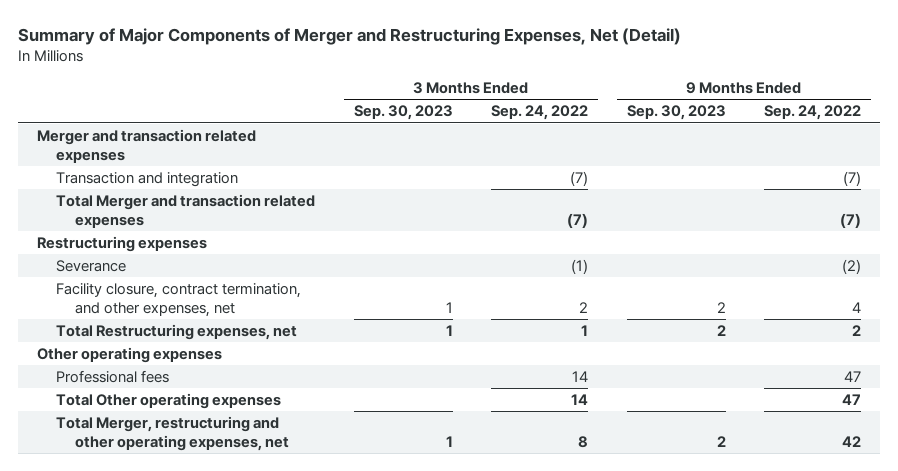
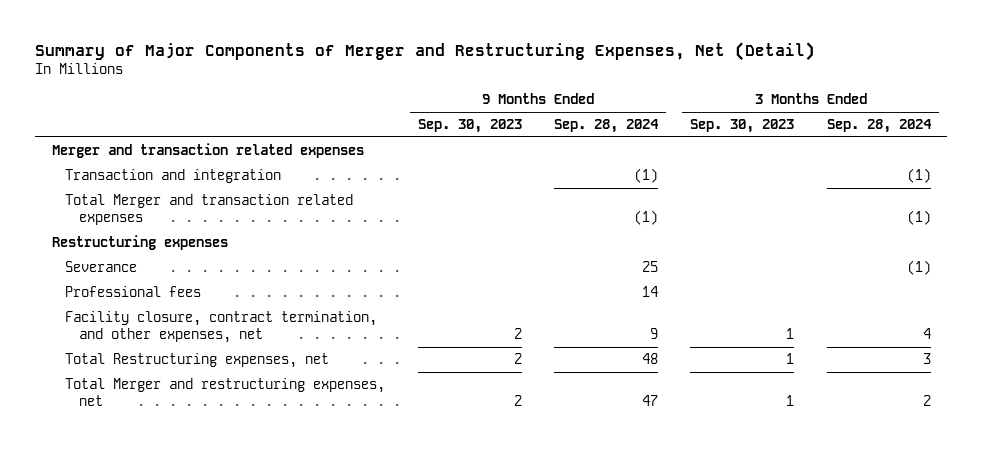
- | 3 Months Ended Sep. 30, 2023 | 3 Months Ended Sep. 24, 2022 | 9 Months Ended Sep. 30, 2023 | 9 Months Ended Sep. 24, 2022
+ | 9 Months Ended Sep. 30, 2023 | 9 Months Ended Sep. 28, 2024 | 3 Months Ended Sep. 30, 2023 | 3 Months Ended Sep. 28, 2024
moved up: Professional fees | | 14 | |
- Other operating expenses
- Total Other operating expenses | | 14 | | 47
- Total Merger, restructuring and other operating expenses, net | 1 | 8 | 2 | 42
+ Total Merger and restructuring expenses, net | 2 | 47 | 1 | 2

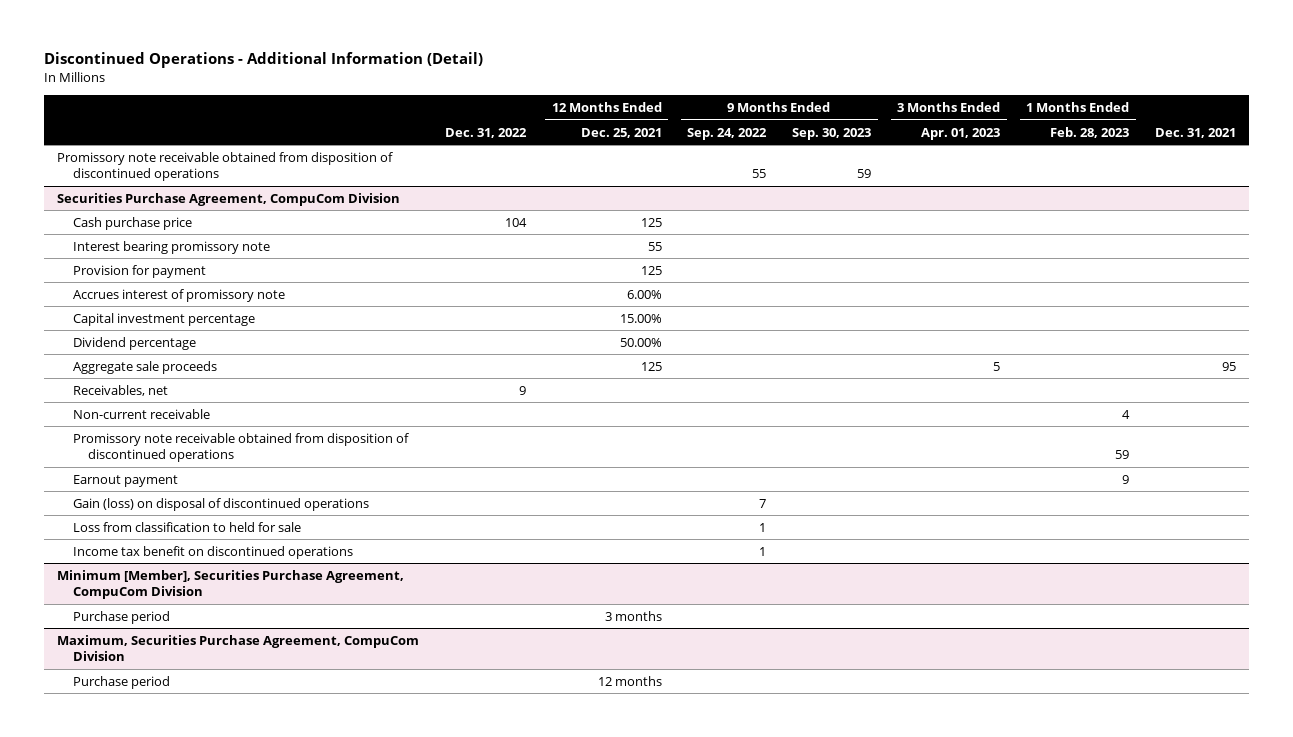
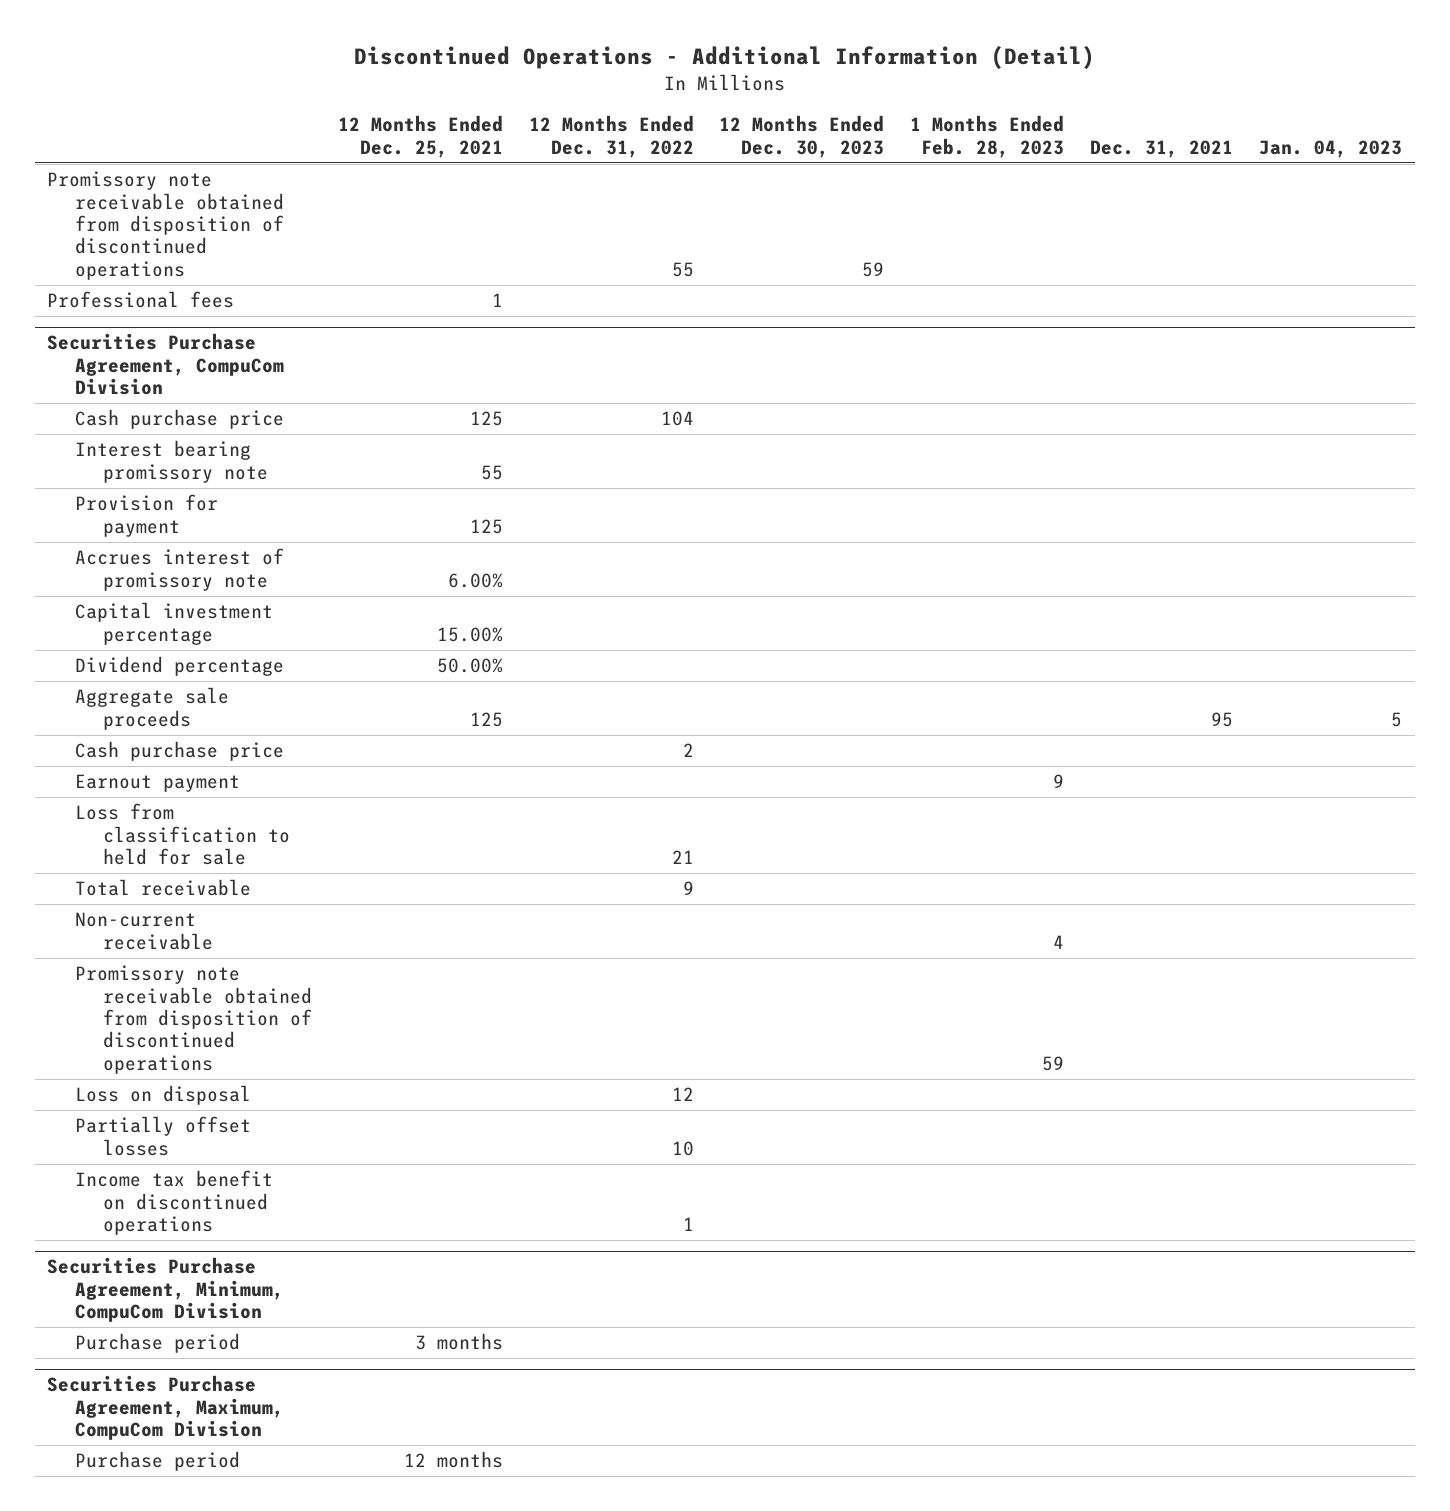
- | Dec. 31, 2022 | 12 Months Ended Dec. 25, 2021 | 9 Months Ended Sep. 24, 2022 | 9 Months Ended Sep. 30, 2023 | 3 Months Ended Apr. 01, 2023 | 1 Months Ended Feb. 28, 2023 | Dec. 31, 2021
+ | 12 Months Ended Dec. 25, 2021 | 12 Months Ended Dec. 31, 2022 | 12 Months Ended Dec. 30, 2023 | 1 Months Ended Feb. 28, 2023 | Dec. 31, 2021 | Jan. 04, 2023
+ Professional fees | 1 | | | | |
@ Securities Purchase Agreement, CompuCom Division
- Receivables, net | 9 | | | | | |
+ Cash purchase price | | 2 | | | |
- Gain (loss) on disposal of discontinued operations | | | 7 | | | |
+ Total receivable | | 9 | | | |
moved down: Non-current receivable | | | | 4 | |
moved down: Promissory note receivable obtained from disposition of discontinued operations | | | | 59 | |
+ Loss on disposal | | 12 | | | |
+ Partially offset losses | | 10 | | | |
- Minimum [Member], Securities Purchase Agreement, CompuCom Division
+ Securities Purchase Agreement, Minimum, CompuCom Division
- Maximum, Securities Purchase Agreement, CompuCom Division
+ Securities Purchase Agreement, Maximum, CompuCom Division

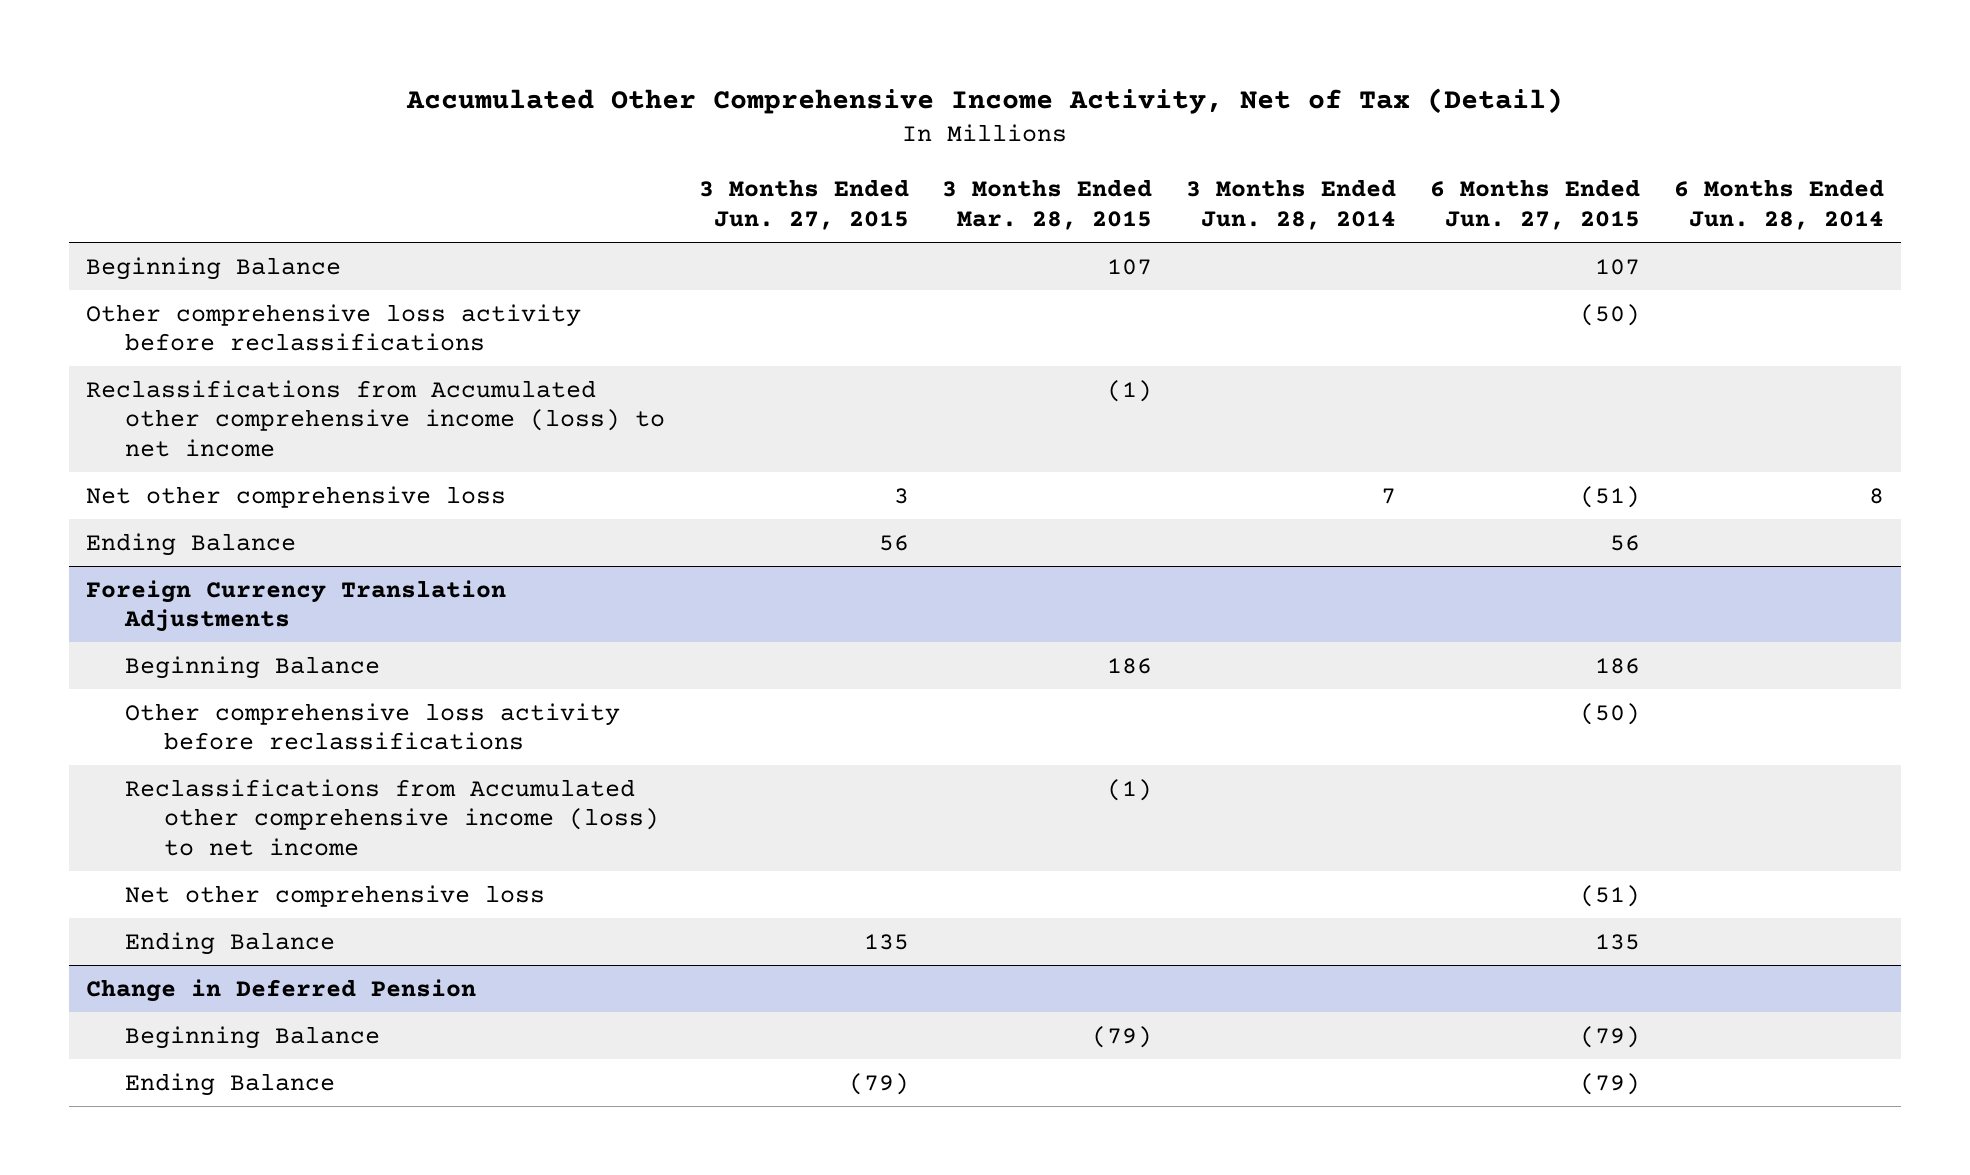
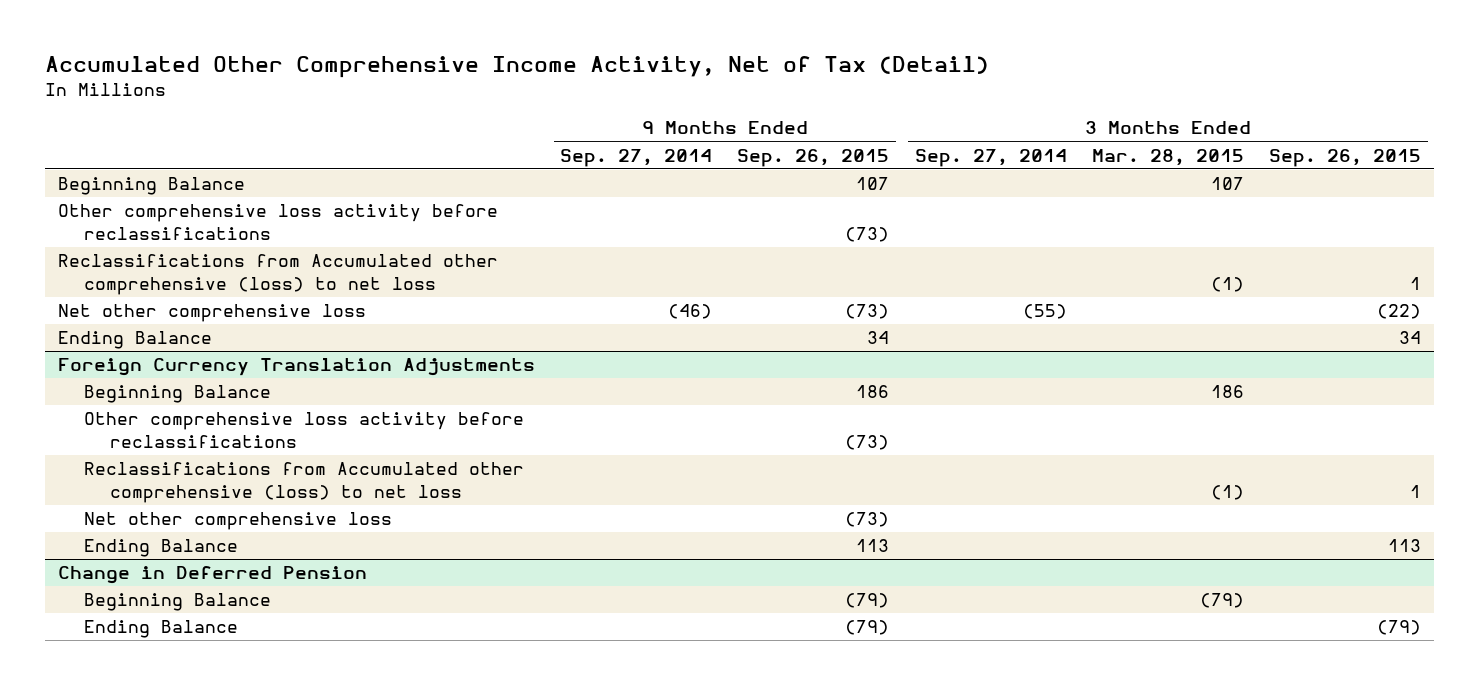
- | 3 Months Ended Jun. 27, 2015 | 3 Months Ended Mar. 28, 2015 | 3 Months Ended Jun. 28, 2014 | 6 Months Ended Jun. 27, 2015 | 6 Months Ended Jun. 28, 2014
+ | 9 Months Ended Sep. 27, 2014 | 9 Months Ended Sep. 26, 2015 | 3 Months Ended Sep. 27, 2014 | 3 Months Ended Mar. 28, 2015 | 3 Months Ended Sep. 26, 2015
- Reclassifications from Accumulated other comprehensive income (loss) to net income | | (1) | | |
+ Reclassifications from Accumulated other comprehensive (loss) to net loss | | | | (1) | 1
@ Foreign Currency Translation Adjustments
- Reclassifications from Accumulated other comprehensive income (loss) to net income | | (1) | | |
+ Reclassifications from Accumulated other comprehensive (loss) to net loss | | | | (1) | 1

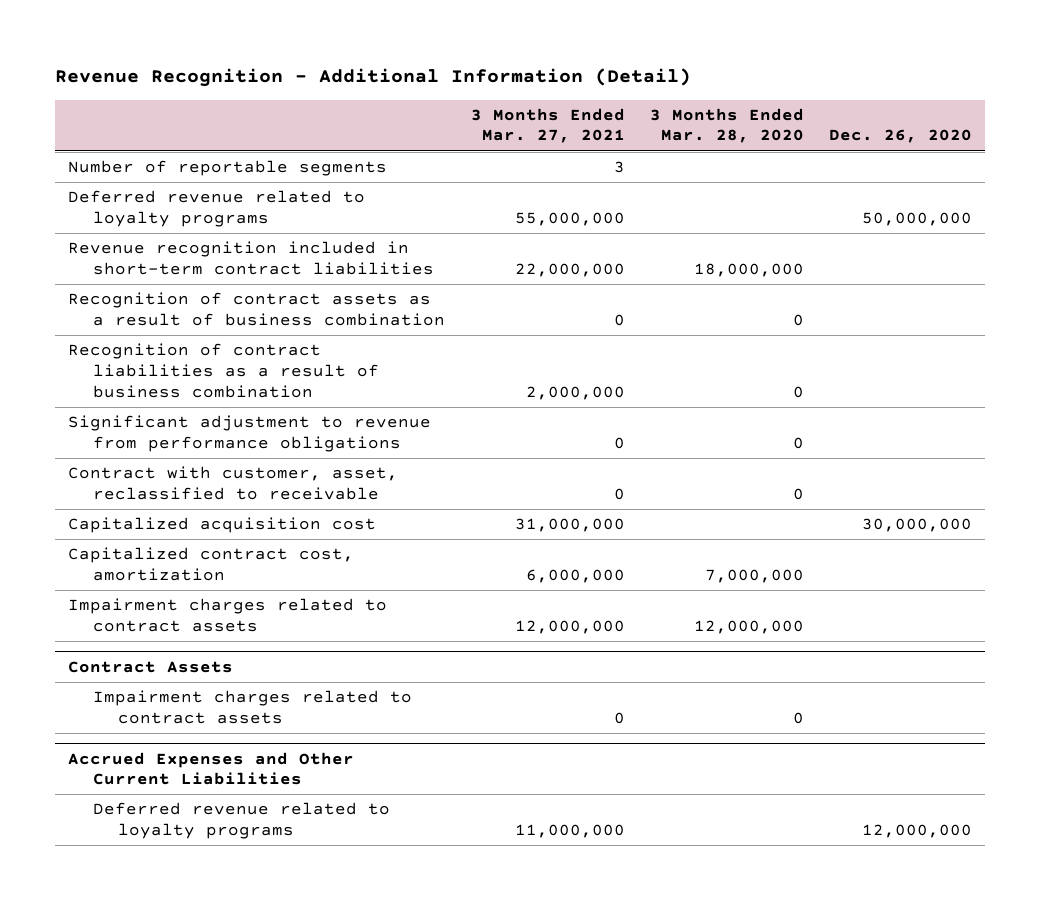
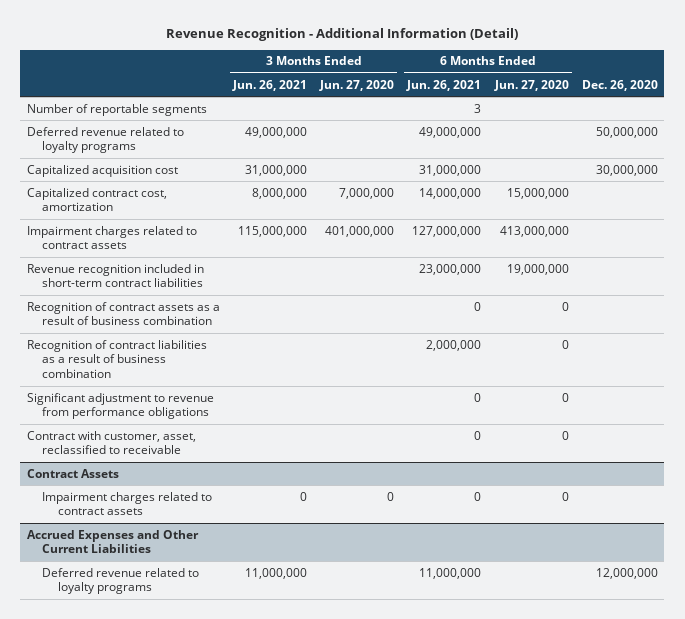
- | 3 Months Ended Mar. 27, 2021 | 3 Months Ended Mar. 28, 2020 | Dec. 26, 2020
+ | 3 Months Ended Jun. 26, 2021 | 3 Months Ended Jun. 27, 2020 | 6 Months Ended Jun. 26, 2021 | 6 Months Ended Jun. 27, 2020 | Dec. 26, 2020
moved up: Capitalized acquisition cost | 31,000,000 | | 31,000,000 | | 30,000,000
moved up: Capitalized contract cost, amortization | 8,000,000 | 7,000,000 | 14,000,000 | 15,000,000 |
moved up: Impairment charges related to contract assets | 115,000,000 | 401,000,000 | 127,000,000 | 413,000,000 |

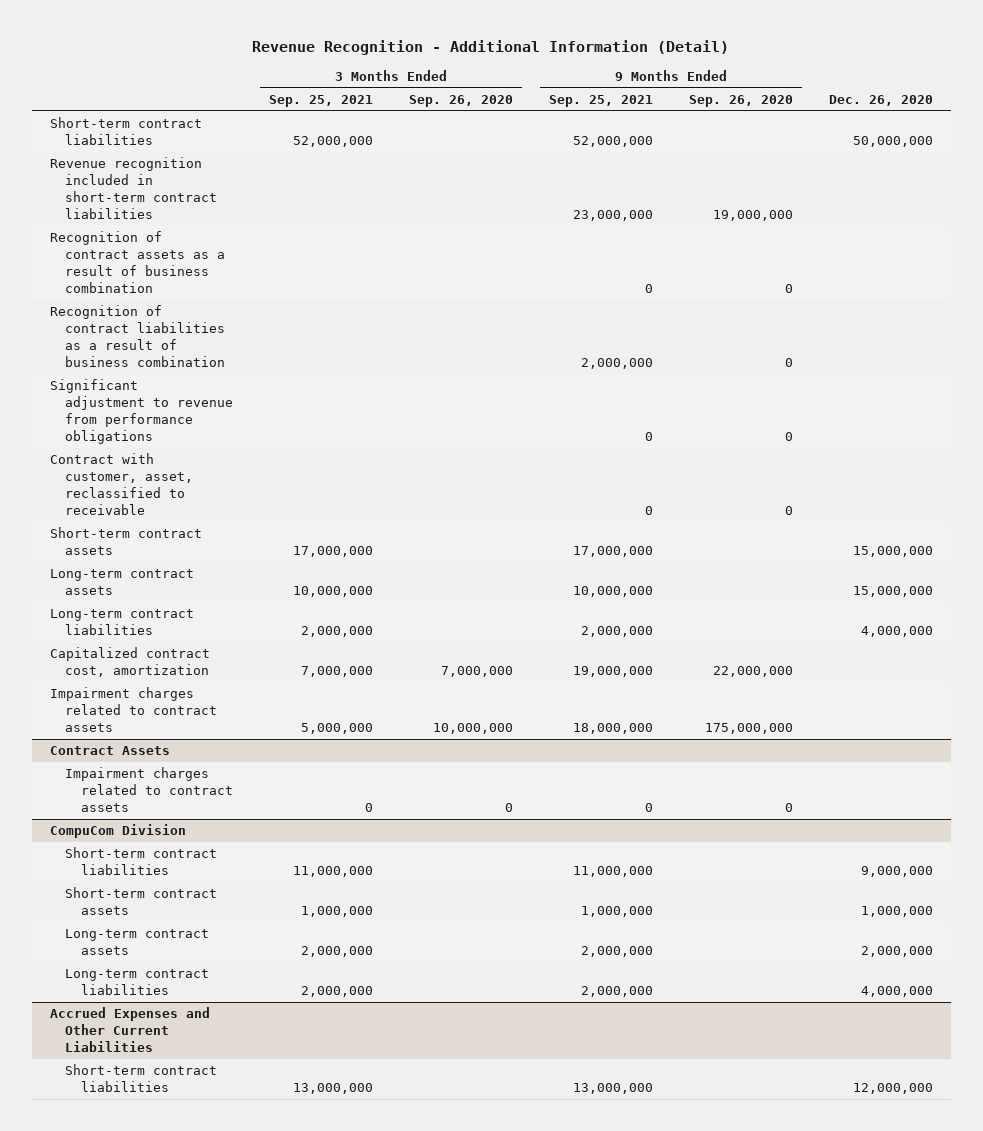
- | 3 Months Ended Jun. 26, 2021 | 3 Months Ended Jun. 27, 2020 | 6 Months Ended Jun. 26, 2021 | 6 Months Ended Jun. 27, 2020 | Dec. 26, 2020
+ | 3 Months Ended Sep. 25, 2021 | 3 Months Ended Sep. 26, 2020 | 9 Months Ended Sep. 25, 2021 | 9 Months Ended Sep. 26, 2020 | Dec. 26, 2020
- Number of reportable segments | | | 3 | |
- Deferred revenue related to loyalty programs | 49,000,000 | | 49,000,000 | | 50,000,000
- Capitalized acquisition cost | 31,000,000 | | 31,000,000 | | 30,000,000
+ Short-term contract liabilities | 52,000,000 | | 52,000,000 | | 50,000,000
+ Short-term contract assets | 17,000,000 | | 17,000,000 | | 15,000,000
+ Long-term contract assets | 10,000,000 | | 10,000,000 | | 15,000,000
+ Long-term contract liabilities | 2,000,000 | | 2,000,000 | | 4,000,000
moved down: Capitalized contract cost, amortization | 7,000,000 | 7,000,000 | 19,000,000 | 22,000,000 |
moved down: Impairment charges related to contract assets | 5,000,000 | 10,000,000 | 18,000,000 | 175,000,000 |
+ CompuCom Division
+ Short-term contract liabilities | 11,000,000 | | 11,000,000 | | 9,000,000
+ Short-term contract assets | 1,000,000 | | 1,000,000 | | 1,000,000
+ Long-term contract assets | 2,000,000 | | 2,000,000 | | 2,000,000
+ Long-term contract liabilities | 2,000,000 | | 2,000,000 | | 4,000,000
@ Accrued Expenses and Other Current Liabilities
- Deferred revenue related to loyalty programs | 11,000,000 | | 11,000,000 | | 12,000,000
+ Short-term contract liabilities | 13,000,000 | | 13,000,000 | | 12,000,000

